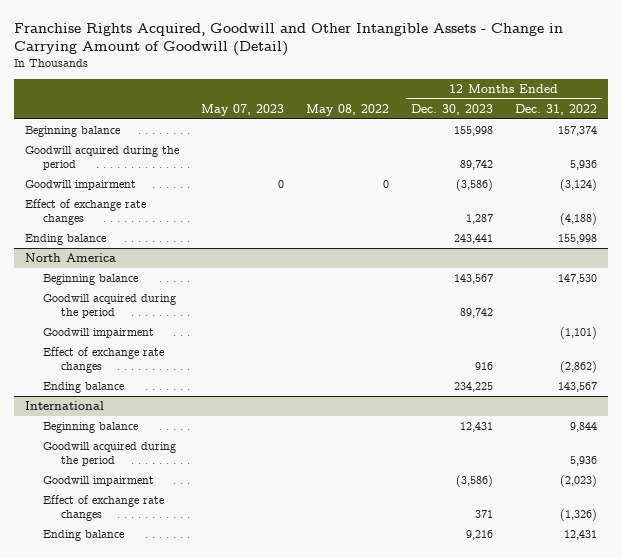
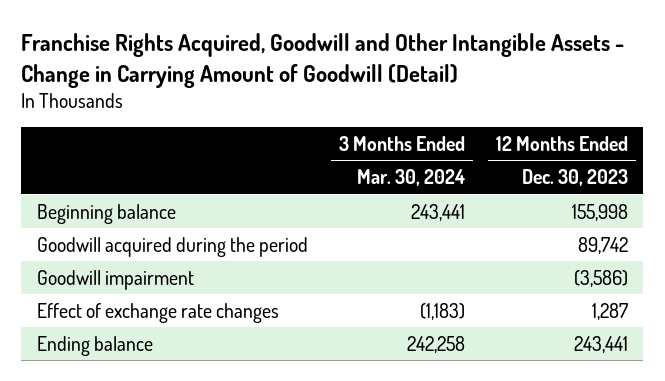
- | May 07, 2023 | May 08, 2022 | 12 Months Ended Dec. 30, 2023 | 12 Months Ended Dec. 31, 2022
+ | 3 Months Ended Mar. 30, 2024 | 12 Months Ended Dec. 30, 2023
- North America
- Beginning balance | | | 143,567 | 147,530
- Goodwill acquired during the period | | | 89,742 |
- Goodwill impairment | | | | (1,101)
- Effect of exchange rate changes | | | 916 | (2,862)
- Ending balance | | | 234,225 | 143,567
- International
- Beginning balance | | | 12,431 | 9,844
- Goodwill acquired during the period | | | | 5,936
- Goodwill impairment | | | (3,586) | (2,023)
- Effect of exchange rate changes | | | 371 | (1,326)
- Ending balance | | | 9,216 | 12,431

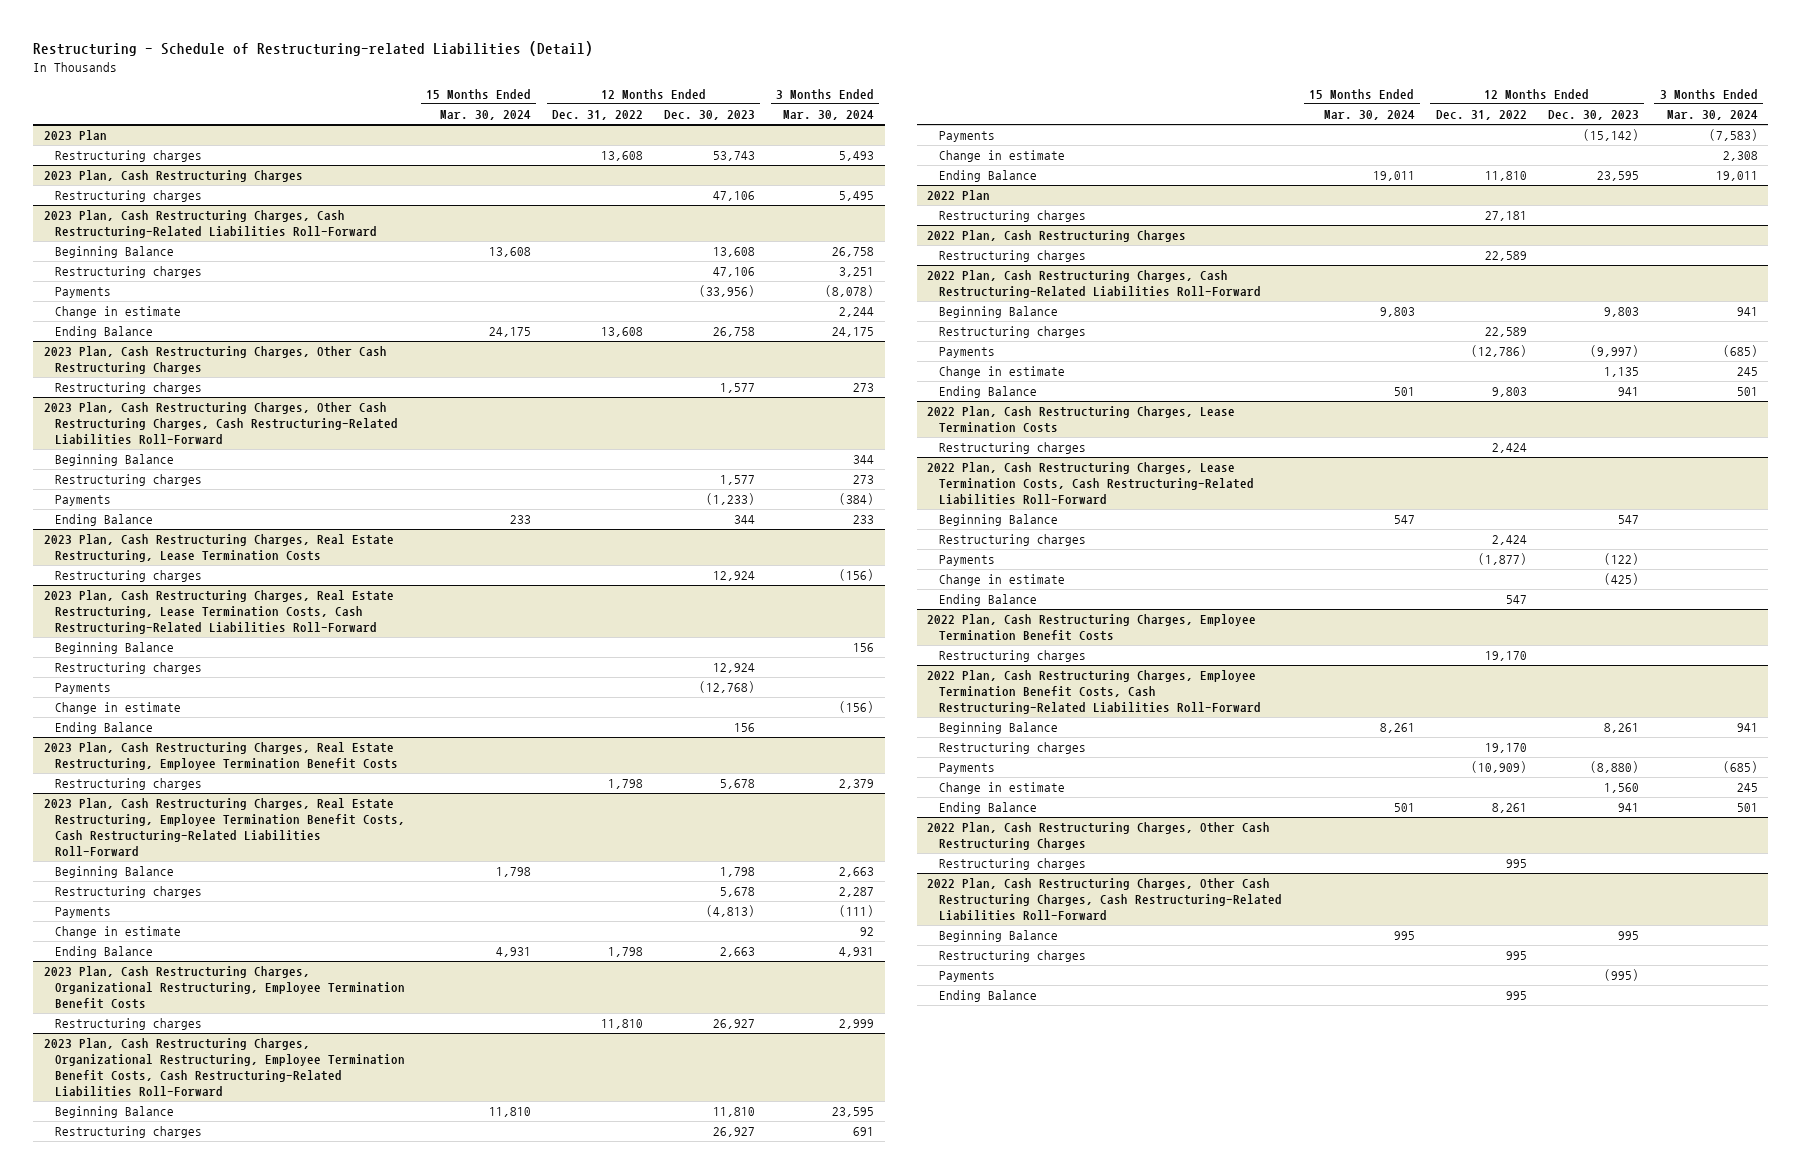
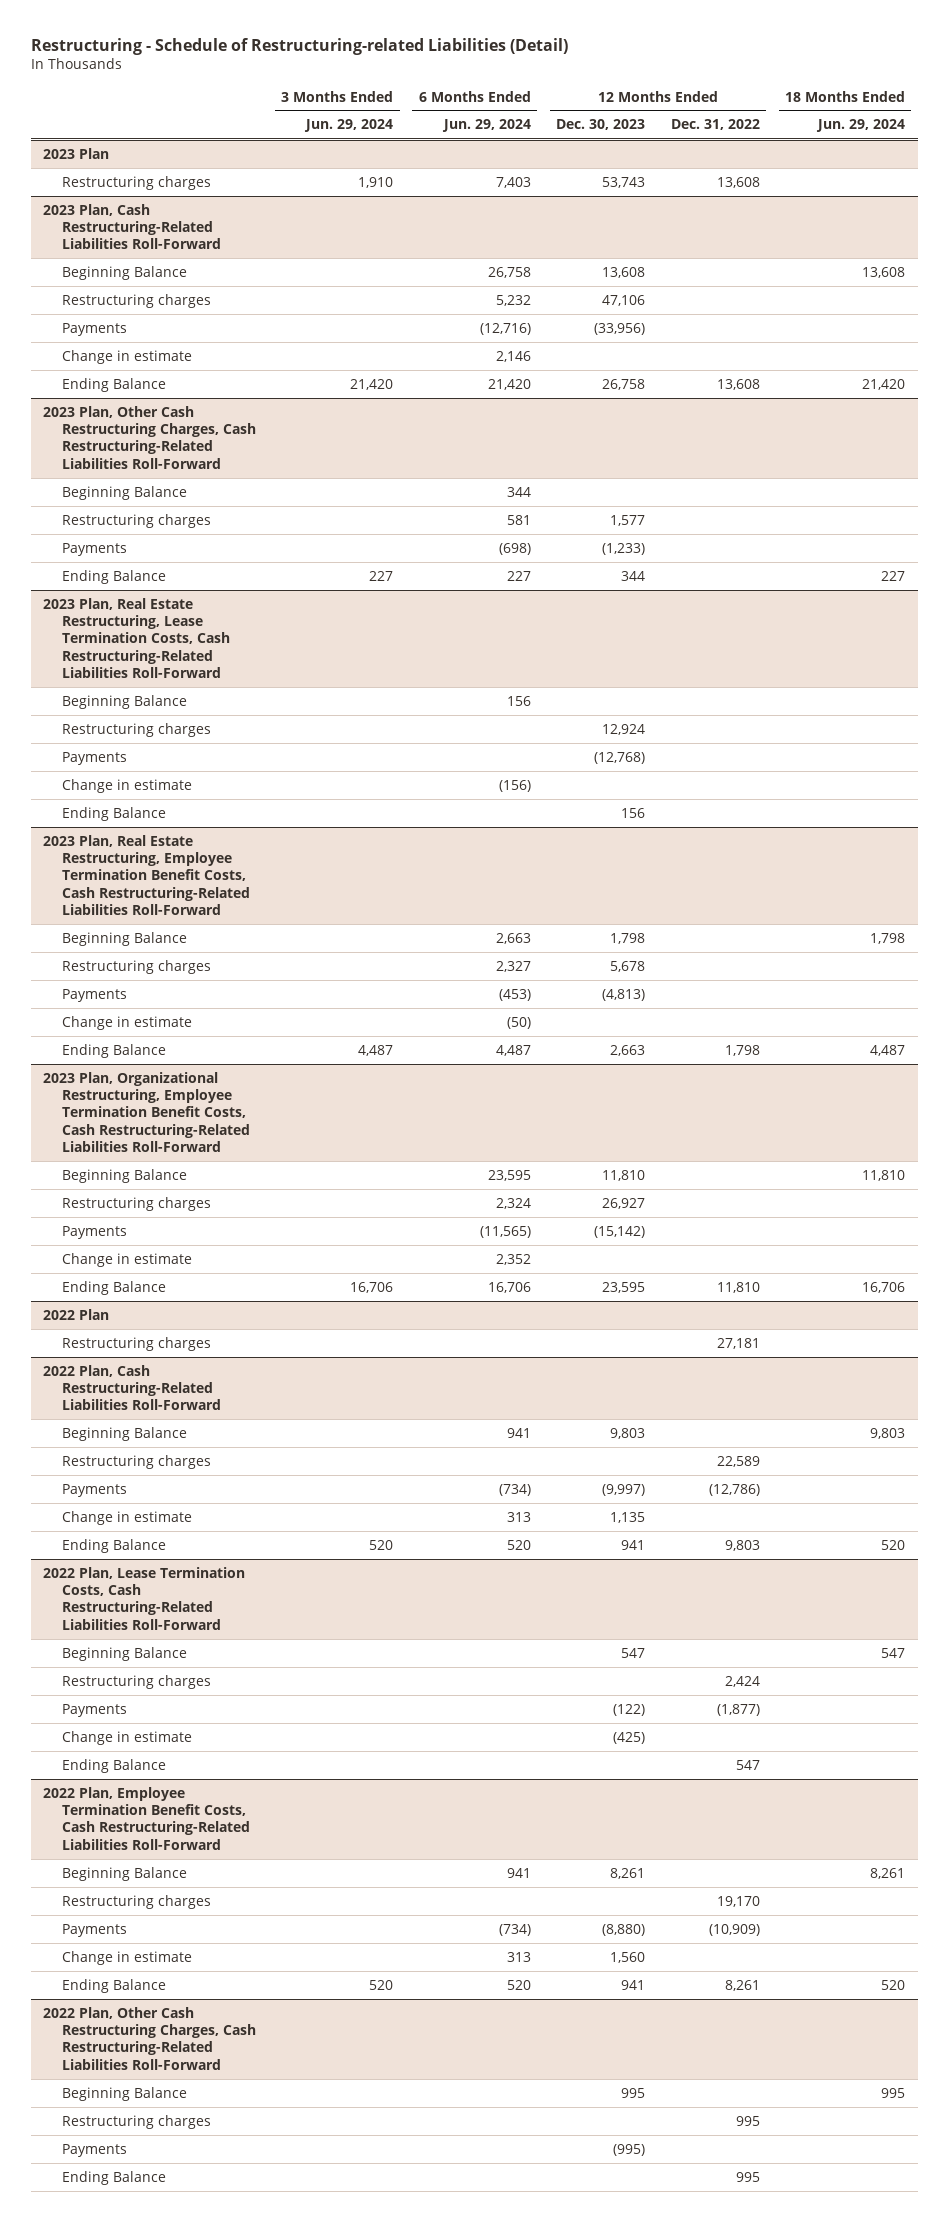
- | 15 Months Ended Mar. 30, 2024 | 12 Months Ended Dec. 31, 2022 | 12 Months Ended Dec. 30, 2023 | 3 Months Ended Mar. 30, 2024
+ | 3 Months Ended Jun. 29, 2024 | 6 Months Ended Jun. 29, 2024 | 12 Months Ended Dec. 30, 2023 | 12 Months Ended Dec. 31, 2022 | 18 Months Ended Jun. 29, 2024
- 2023 Plan, Cash Restructuring Charges
- Restructuring charges | | | 47,106 | 5,495
- 2023 Plan, Cash Restructuring Charges, Cash Restructuring-Related Liabilities Roll-Forward
+ 2023 Plan, Cash Restructuring-Related Liabilities Roll-Forward
- 2023 Plan, Cash Restructuring Charges, Other Cash Restructuring Charges
- Restructuring charges | | | 1,577 | 273
- 2023 Plan, Cash Restructuring Charges, Other Cash Restructuring Charges, Cash Restructuring-Related Liabilities Roll-Forward
+ 2023 Plan, Other Cash Restructuring Charges, Cash Restructuring-Related Liabilities Roll-Forward
- 2023 Plan, Cash Restructuring Charges, Real Estate Restructuring, Lease Termination Costs
- Restructuring charges | | | 12,924 | (156)
- 2023 Plan, Cash Restructuring Charges, Real Estate Restructuring, Lease Termination Costs, Cash Restructuring-Related Liabilities Roll-Forward
+ 2023 Plan, Real Estate Restructuring, Lease Termination Costs, Cash Restructuring-Related Liabilities Roll-Forward
- 2023 Plan, Cash Restructuring Charges, Real Estate Restructuring, Employee Termination Benefit Costs
- Restructuring charges | | 1,798 | 5,678 | 2,379
- 2023 Plan, Cash Restructuring Charges, Real Estate Restructuring, Employee Termination Benefit Costs, Cash Restructuring-Related Liabilities Roll-Forward
+ 2023 Plan, Real Estate Restructuring, Employee Termination Benefit Costs, Cash Restructuring-Related Liabilities Roll-Forward
- 2023 Plan, Cash Restructuring Charges, Organizational Restructuring, Employee Termination Benefit Costs
- Restructuring charges | | 11,810 | 26,927 | 2,999
- 2023 Plan, Cash Restructuring Charges, Organizational Restructuring, Employee Termination Benefit Costs, Cash Restructuring-Related Liabilities Roll-Forward
+ 2023 Plan, Organizational Restructuring, Employee Termination Benefit Costs, Cash Restructuring-Related Liabilities Roll-Forward
- 2022 Plan, Cash Restructuring Charges
- Restructuring charges | | 22,589 | |
- 2022 Plan, Cash Restructuring Charges, Cash Restructuring-Related Liabilities Roll-Forward
+ 2022 Plan, Cash Restructuring-Related Liabilities Roll-Forward
- 2022 Plan, Cash Restructuring Charges, Lease Termination Costs
- Restructuring charges | | 2,424 | |
- 2022 Plan, Cash Restructuring Charges, Lease Termination Costs, Cash Restructuring-Related Liabilities Roll-Forward
+ 2022 Plan, Lease Termination Costs, Cash Restructuring-Related Liabilities Roll-Forward
- 2022 Plan, Cash Restructuring Charges, Employee Termination Benefit Costs
- Restructuring charges | | 19,170 | |
- 2022 Plan, Cash Restructuring Charges, Employee Termination Benefit Costs, Cash Restructuring-Related Liabilities Roll-Forward
+ 2022 Plan, Employee Termination Benefit Costs, Cash Restructuring-Related Liabilities Roll-Forward
- 2022 Plan, Cash Restructuring Charges, Other Cash Restructuring Charges
- Restructuring charges | | 995 | |
- 2022 Plan, Cash Restructuring Charges, Other Cash Restructuring Charges, Cash Restructuring-Related Liabilities Roll-Forward
+ 2022 Plan, Other Cash Restructuring Charges, Cash Restructuring-Related Liabilities Roll-Forward

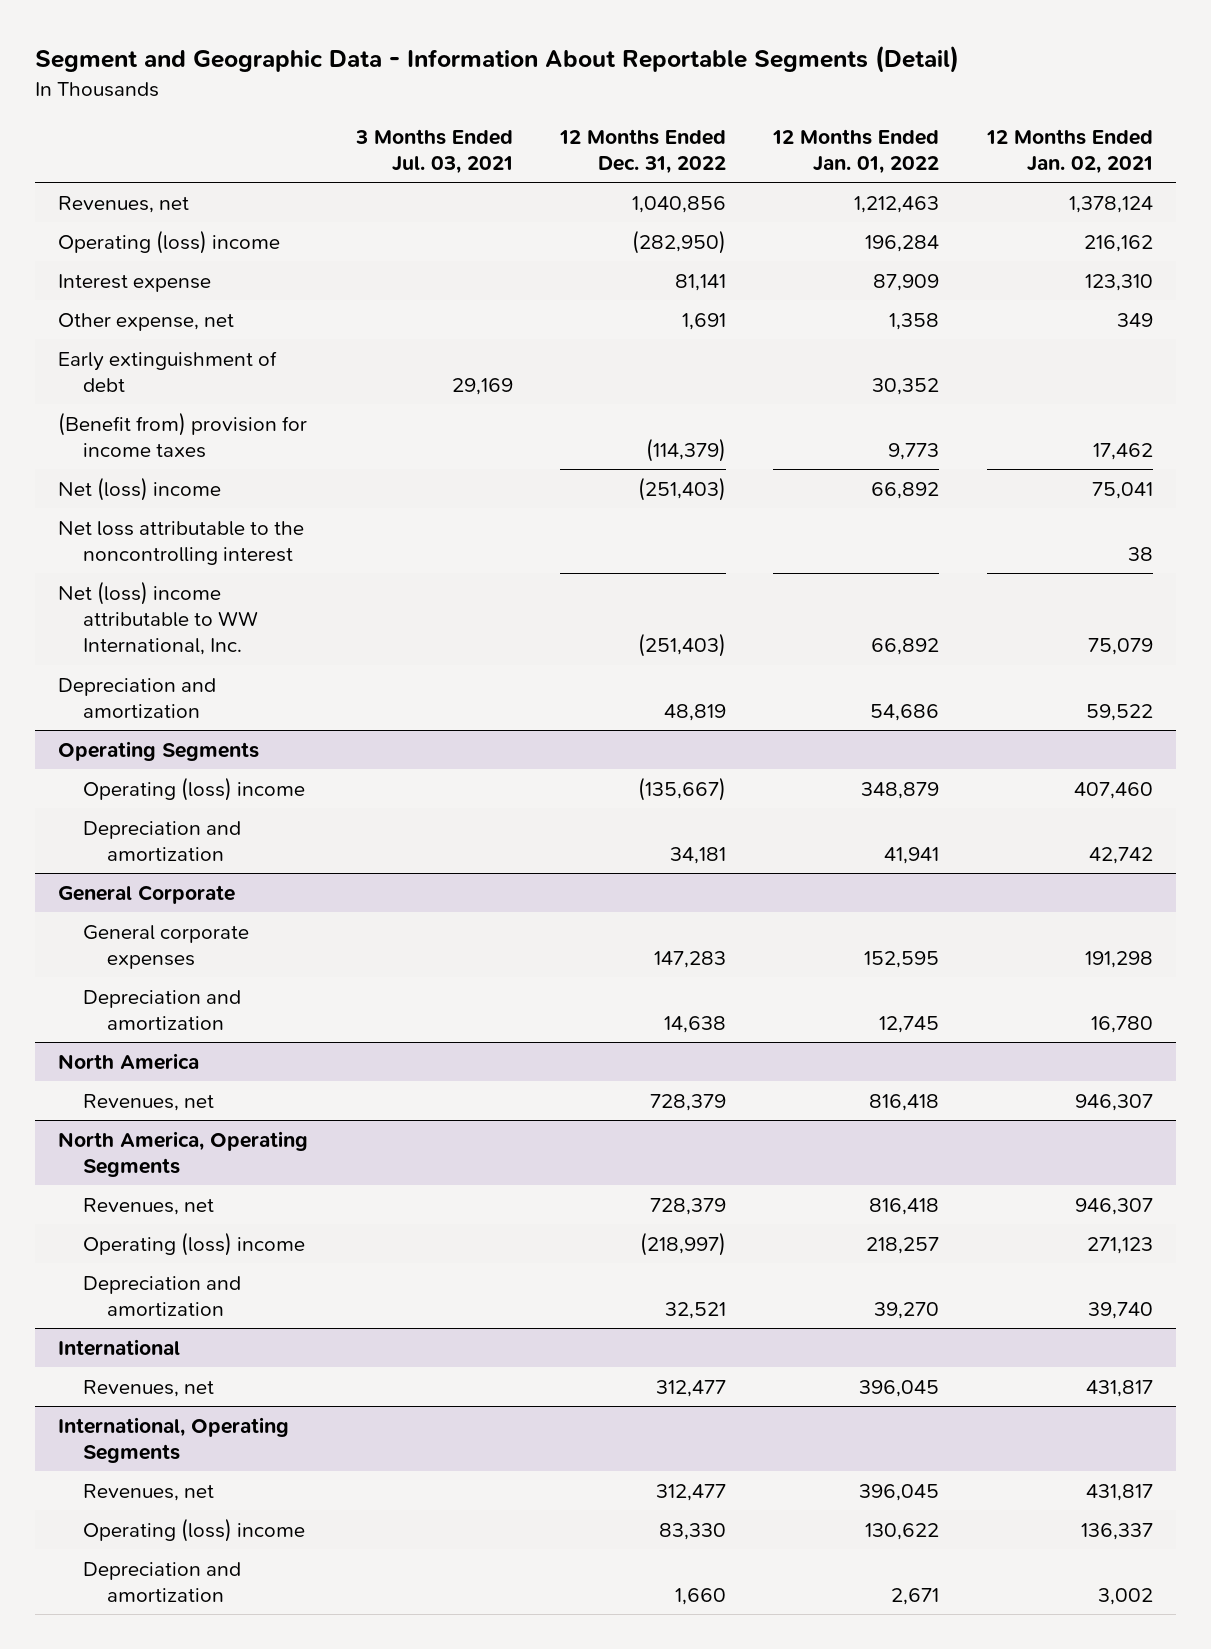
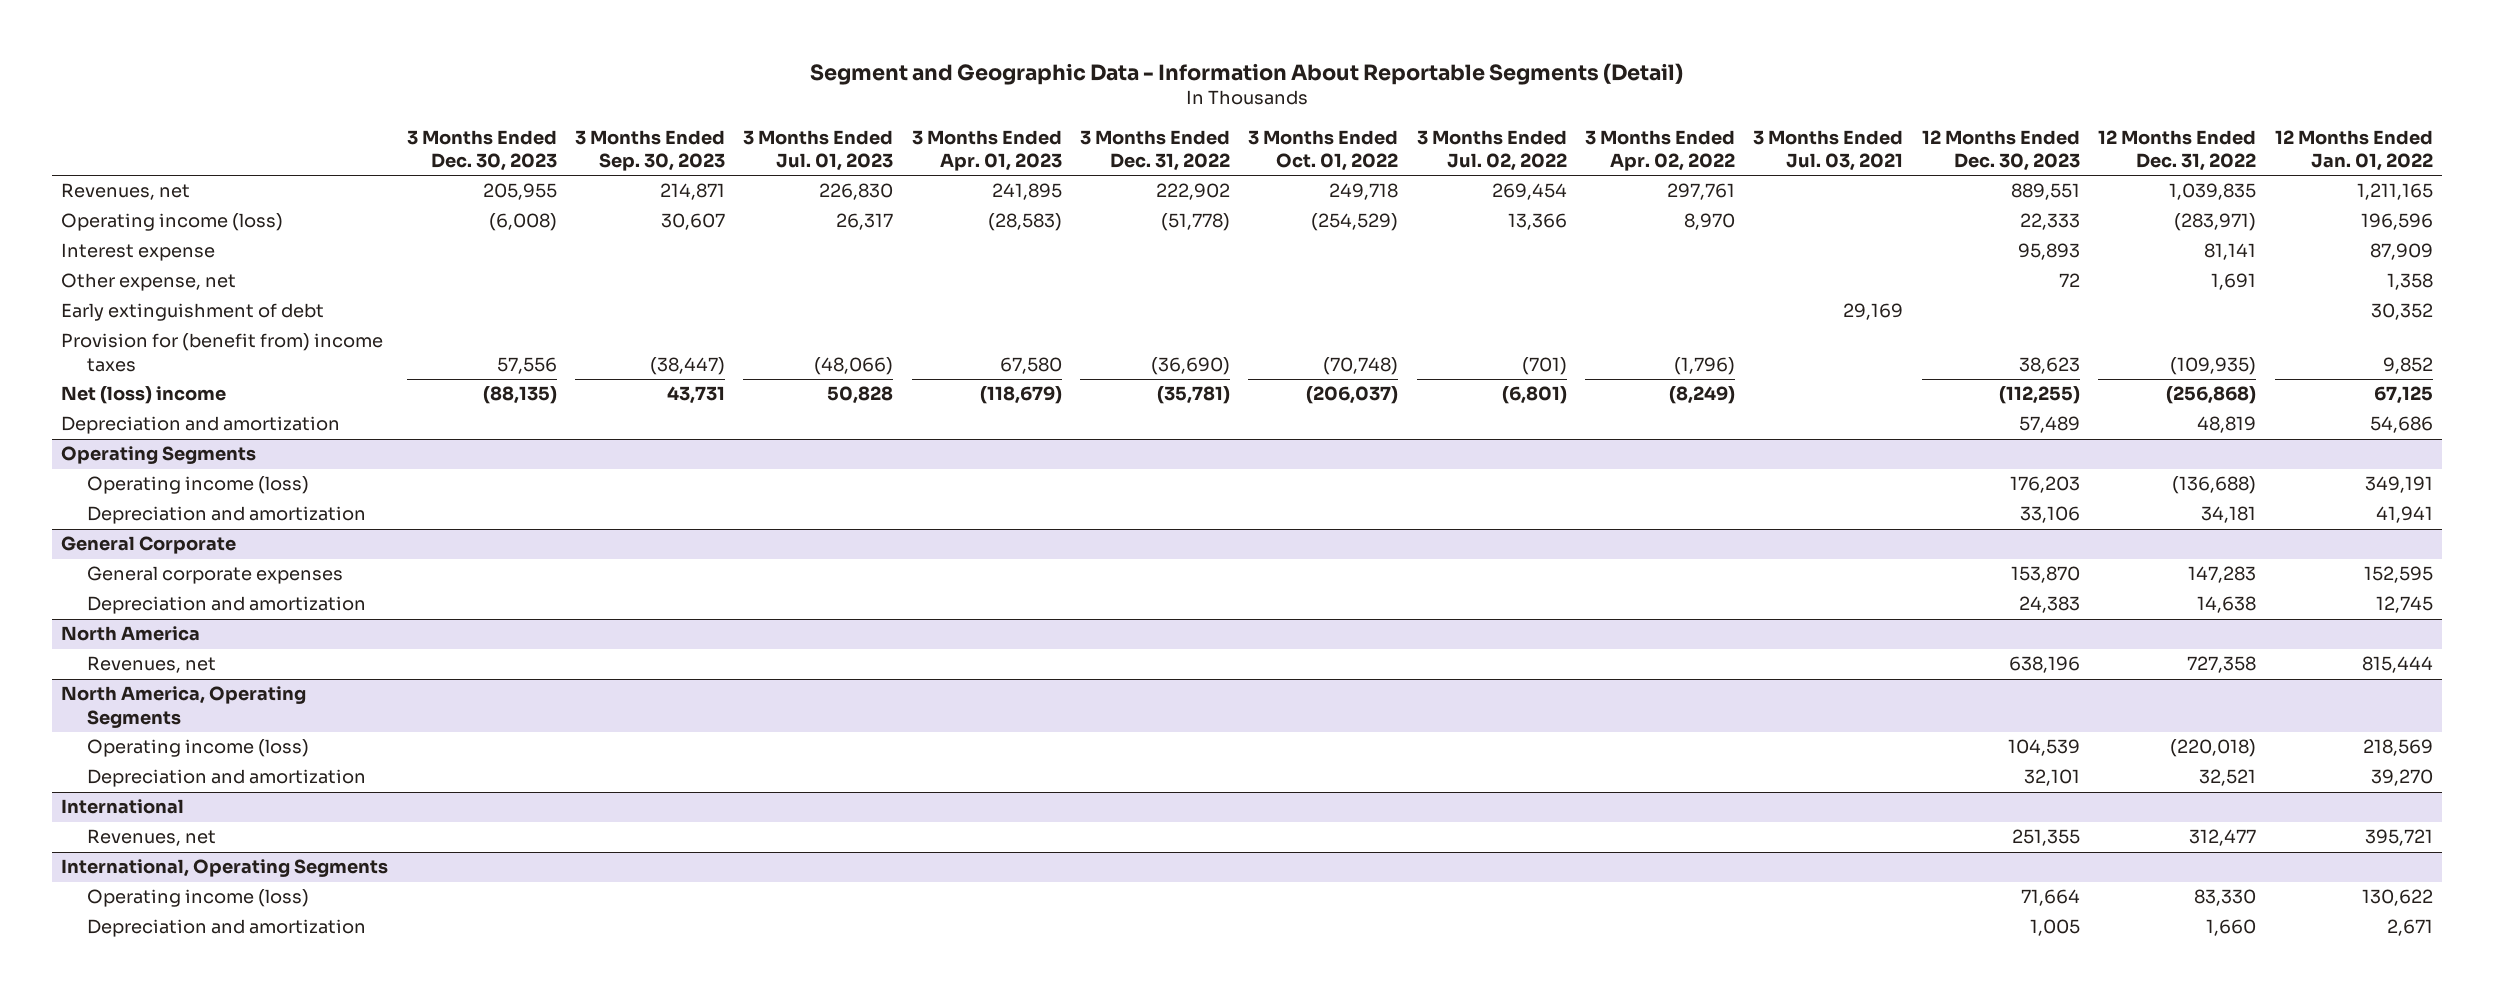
- | 3 Months Ended Jul. 03, 2021 | 12 Months Ended Dec. 31, 2022 | 12 Months Ended Jan. 01, 2022 | 12 Months Ended Jan. 02, 2021
+ | 3 Months Ended Dec. 30, 2023 | 3 Months Ended Sep. 30, 2023 | 3 Months Ended Jul. 01, 2023 | 3 Months Ended Apr. 01, 2023 | 3 Months Ended Dec. 31, 2022 | 3 Months Ended Oct. 01, 2022 | 3 Months Ended Jul. 02, 2022 | 3 Months Ended Apr. 02, 2022 | 3 Months Ended Jul. 03, 2021 | 12 Months Ended Dec. 30, 2023 | 12 Months Ended Dec. 31, 2022 | 12 Months Ended Jan. 01, 2022
- Revenues, net | | 1,040,856 | 1,212,463 | 1,378,124
- Operating (loss) income | | (282,950) | 196,284 | 216,162
+ Revenues, net | 205,955 | 214,871 | 226,830 | 241,895 | 222,902 | 249,718 | 269,454 | 297,761 | | 889,551 | 1,039,835 | 1,211,165
+ Operating income (loss) | (6,008) | 30,607 | 26,317 | (28,583) | (51,778) | (254,529) | 13,366 | 8,970 | | 22,333 | (283,971) | 196,596
- (Benefit from) provision for income taxes | | (114,379) | 9,773 | 17,462
- Net (loss) income | | (251,403) | 66,892 | 75,041
- Net loss attributable to the noncontrolling interest | | | | 38
- Net (loss) income attributable to WW International, Inc. | | (251,403) | 66,892 | 75,079
+ Provision for (benefit from) income taxes | 57,556 | (38,447) | (48,066) | 67,580 | (36,690) | (70,748) | (701) | (1,796) | | 38,623 | (109,935) | 9,852
+ Net (loss) income | (88,135) | 43,731 | 50,828 | (118,679) | (35,781) | (206,037) | (6,801) | (8,249) | | (112,255) | (256,868) | 67,125
@ Operating Segments
- Operating (loss) income | | (135,667) | 348,879 | 407,460
+ Operating income (loss) | | | | | | | | | | 176,203 | (136,688) | 349,191
@ North America
- Revenues, net | | 728,379 | 816,418 | 946,307
+ Revenues, net | | | | | | | | | | 638,196 | 727,358 | 815,444
@ North America, Operating Segments
- Revenues, net | | 728,379 | 816,418 | 946,307
- Operating (loss) income | | (218,997) | 218,257 | 271,123
+ Operating income (loss) | | | | | | | | | | 104,539 | (220,018) | 218,569
@ International
- Revenues, net | | 312,477 | 396,045 | 431,817
+ Revenues, net | | | | | | | | | | 251,355 | 312,477 | 395,721
@ International, Operating Segments
- Revenues, net | | 312,477 | 396,045 | 431,817
- Operating (loss) income | | 83,330 | 130,622 | 136,337
+ Operating income (loss) | | | | | | | | | | 71,664 | 83,330 | 130,622

